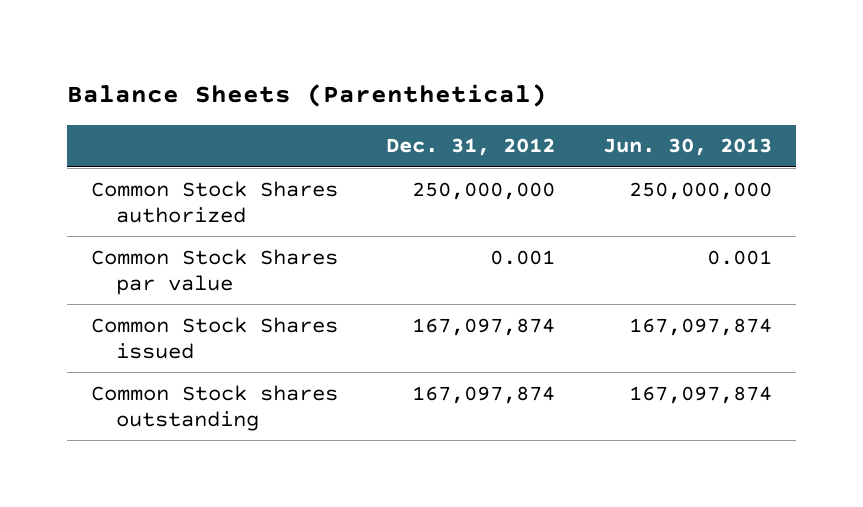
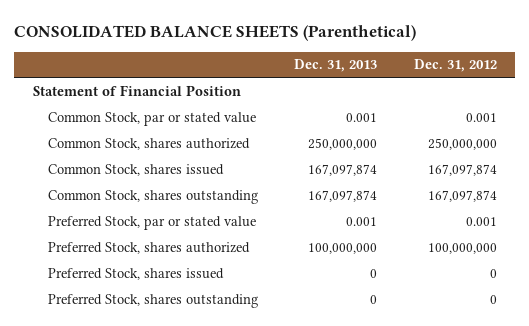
- Balance Sheets (Parenthetical)
+ CONSOLIDATED BALANCE SHEETS (Parenthetical)
- | Dec. 31, 2012 | Jun. 30, 2013
+ | Dec. 31, 2013 | Dec. 31, 2012
- Common Stock Shares authorized | 250,000,000 | 250,000,000
- Common Stock Shares par value | 0.001 | 0.001
- Common Stock Shares issued | 167,097,874 | 167,097,874
- Common Stock shares outstanding | 167,097,874 | 167,097,874
+ Statement of Financial Position
+ Common Stock, par or stated value | 0.001 | 0.001
+ Common Stock, shares authorized | 250,000,000 | 250,000,000
+ Common Stock, shares issued | 167,097,874 | 167,097,874
+ Common Stock, shares outstanding | 167,097,874 | 167,097,874
+ Preferred Stock, par or stated value | 0.001 | 0.001
+ Preferred Stock, shares authorized | 100,000,000 | 100,000,000
+ Preferred Stock, shares issued | 0 | 0
+ Preferred Stock, shares outstanding | 0 | 0

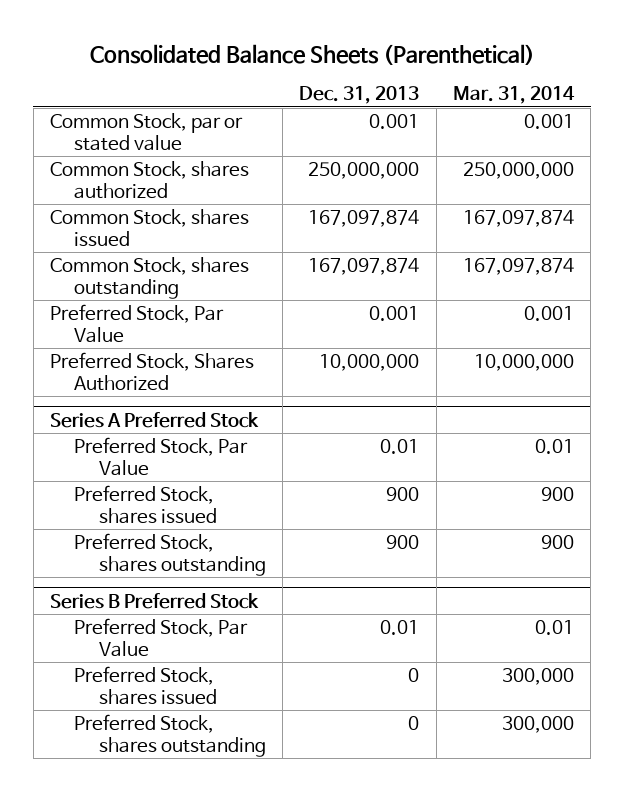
- CONSOLIDATED BALANCE SHEETS (Parenthetical)
+ Consolidated Balance Sheets (Parenthetical)
- | Dec. 31, 2013 | Dec. 31, 2012
+ | Dec. 31, 2013 | Mar. 31, 2014
- Statement of Financial Position
- Preferred Stock, par or stated value | 0.001 | 0.001
- Preferred Stock, shares authorized | 100,000,000 | 100,000,000
+ Preferred Stock, Par Value | 0.001 | 0.001
+ Preferred Stock, Shares Authorized | 10,000,000 | 10,000,000
+ Series A Preferred Stock
+ Preferred Stock, Par Value | 0.01 | 0.01
+ Preferred Stock, shares issued | 900 | 900
+ Preferred Stock, shares outstanding | 900 | 900
+ Series B Preferred Stock
+ Preferred Stock, Par Value | 0.01 | 0.01

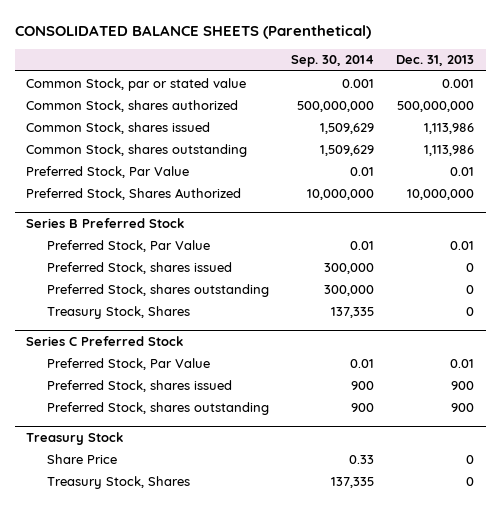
- Consolidated Balance Sheets (Parenthetical)
+ CONSOLIDATED BALANCE SHEETS (Parenthetical)
- | Dec. 31, 2013 | Mar. 31, 2014
+ | Sep. 30, 2014 | Dec. 31, 2013
- Common Stock, shares authorized | 250,000,000 | 250,000,000
- Common Stock, shares issued | 167,097,874 | 167,097,874
- Common Stock, shares outstanding | 167,097,874 | 167,097,874
- Preferred Stock, Par Value | 0.001 | 0.001
- Series A Preferred Stock
+ Common Stock, shares authorized | 500,000,000 | 500,000,000
+ Common Stock, shares issued | 1,509,629 | 1,113,986
+ Common Stock, shares outstanding | 1,509,629 | 1,113,986
- Preferred Stock, shares issued | 900 | 900
- Preferred Stock, shares outstanding | 900 | 900
moved down: Preferred Stock, Shares Authorized | 10,000,000 | 10,000,000
@ Series B Preferred Stock
+ Treasury Stock, Shares | 137,335 | 0
+ Series C Preferred Stock
+ Preferred Stock, Par Value | 0.01 | 0.01
+ Preferred Stock, shares issued | 900 | 900
+ Preferred Stock, shares outstanding | 900 | 900
+ Treasury Stock
+ Share Price | 0.33 | 0
+ Treasury Stock, Shares | 137,335 | 0

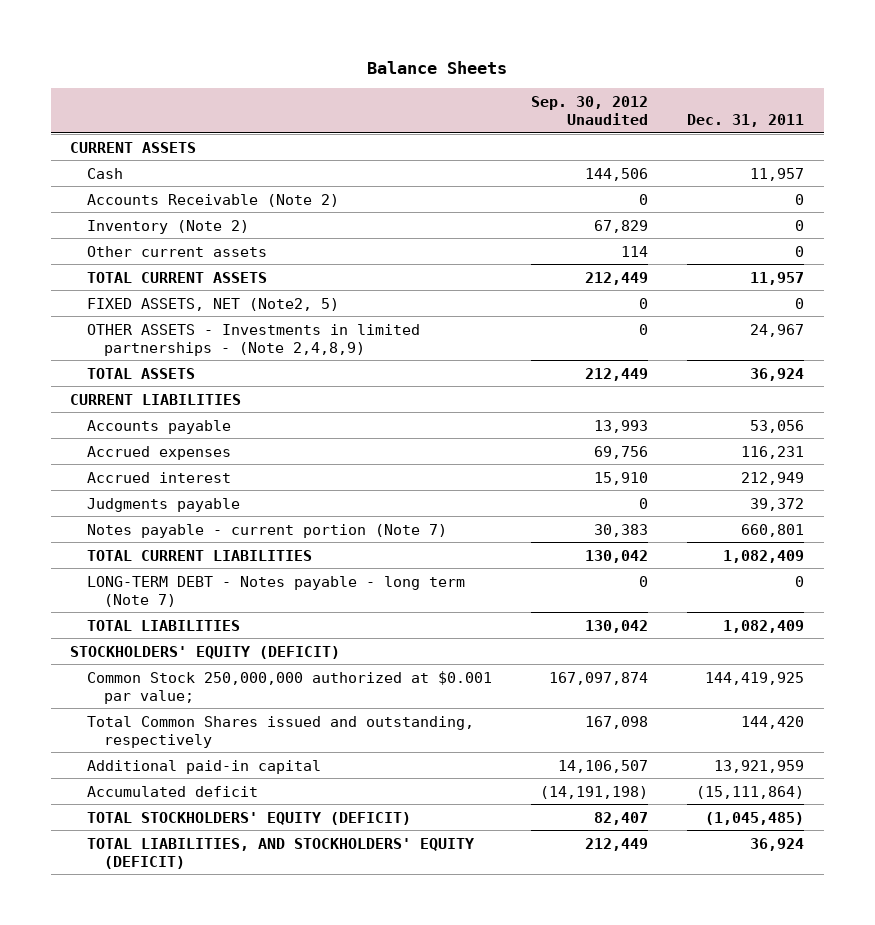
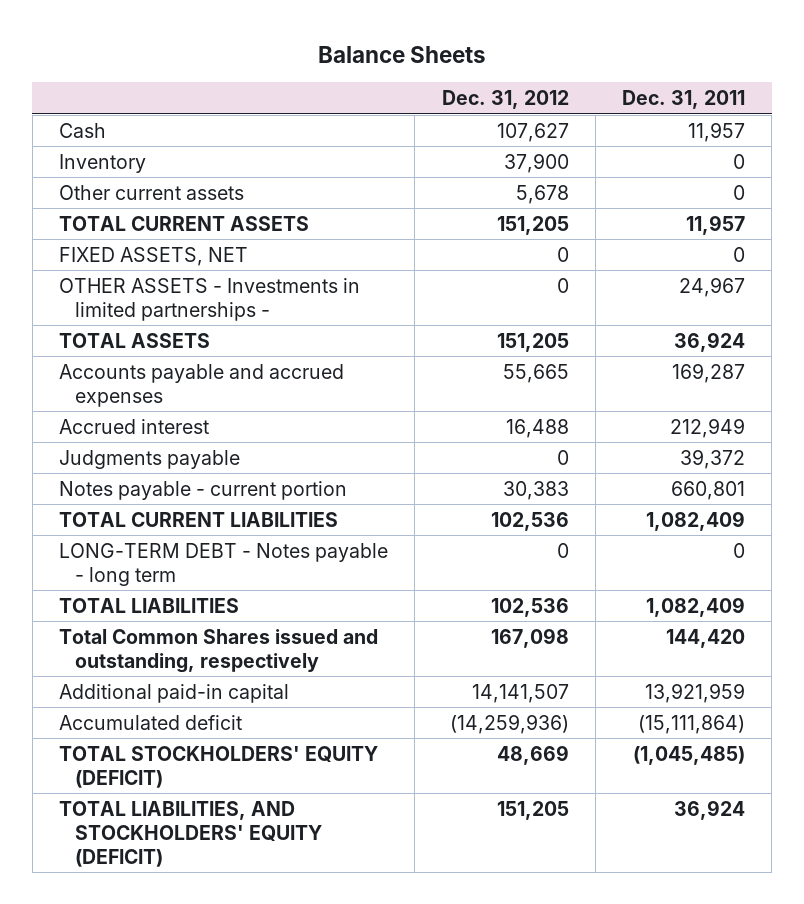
- | Sep. 30, 2012 Unaudited | Dec. 31, 2011
+ | Dec. 31, 2012 | Dec. 31, 2011
- CURRENT ASSETS
- Accounts Receivable (Note 2) | 0 | 0
- Inventory (Note 2) | 67,829 | 0
+ Inventory | 37,900 | 0
- FIXED ASSETS, NET (Note2, 5) | 0 | 0
- OTHER ASSETS - Investments in limited partnerships - (Note 2,4,8,9) | 0 | 24,967
+ FIXED ASSETS, NET | 0 | 0
+ OTHER ASSETS - Investments in limited partnerships - | 0 | 24,967
- CURRENT LIABILITIES
- Accounts payable | 13,993 | 53,056
- Accrued expenses | 69,756 | 116,231
+ Accounts payable and accrued expenses | 55,665 | 169,287
- Notes payable - current portion (Note 7) | 30,383 | 660,801
+ Notes payable - current portion | 30,383 | 660,801
- LONG-TERM DEBT - Notes payable - long term (Note 7) | 0 | 0
+ LONG-TERM DEBT - Notes payable - long term | 0 | 0
- STOCKHOLDERS' EQUITY (DEFICIT)
- Common Stock 250,000,000 authorized at $0.001 par value; | 167,097,874 | 144,419,925

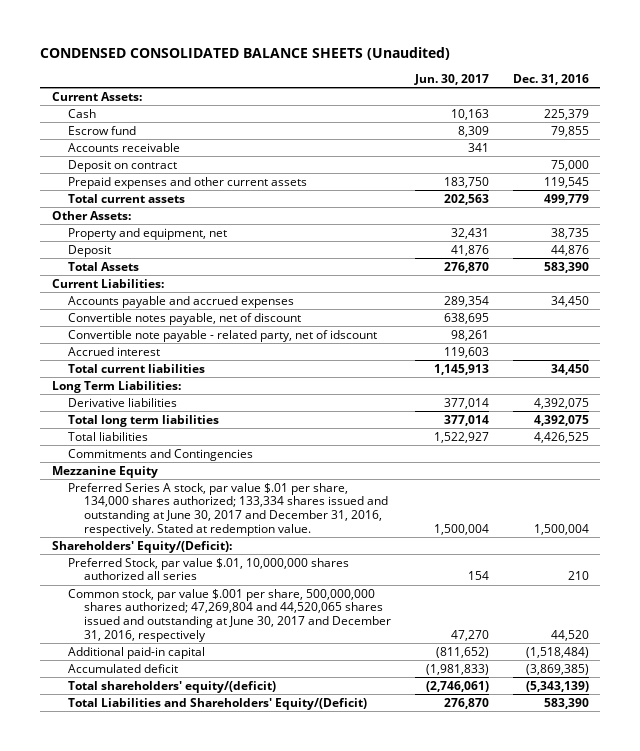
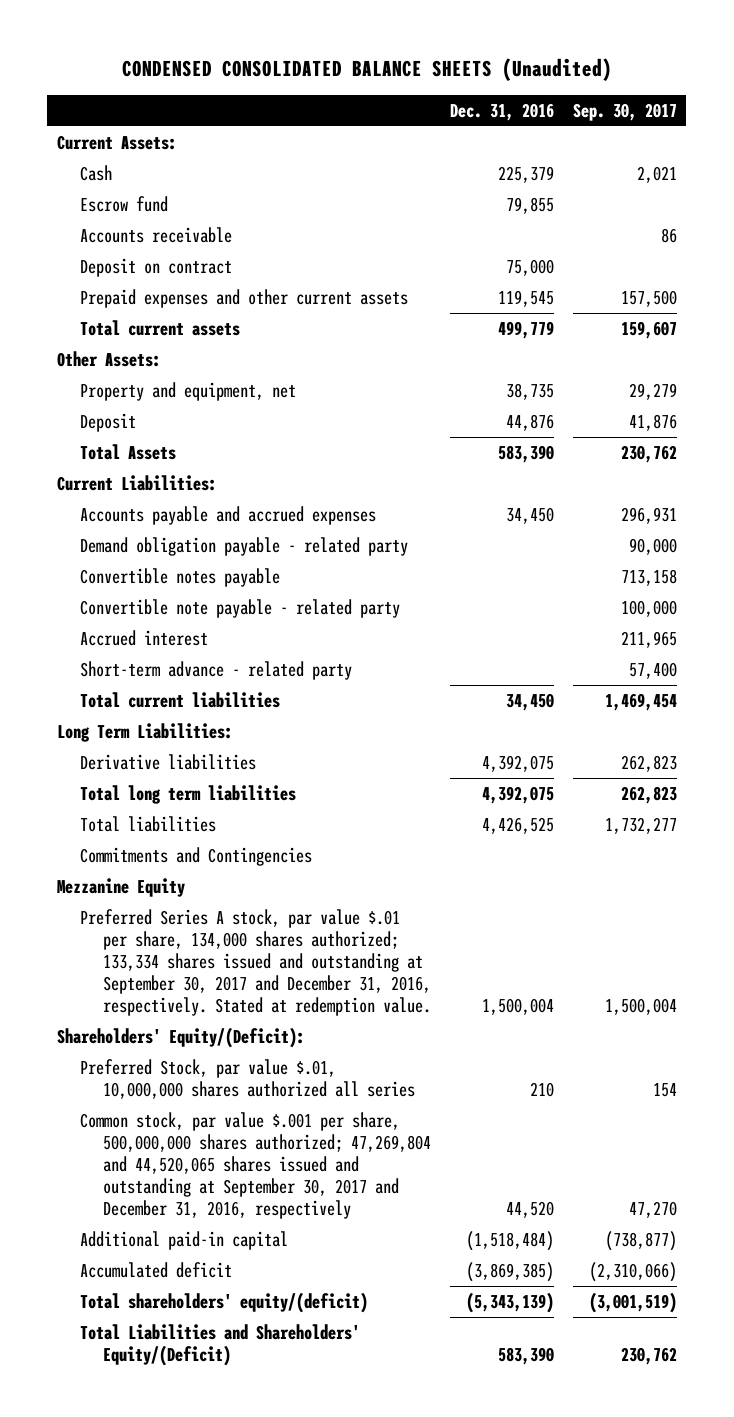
- | Jun. 30, 2017 | Dec. 31, 2016
+ | Dec. 31, 2016 | Sep. 30, 2017
- Convertible notes payable, net of discount | 638,695 |
- Convertible note payable - related party, net of idscount | 98,261 |
+ Demand obligation payable - related party | | 90,000
+ Convertible notes payable | | 713,158
+ Convertible note payable - related party | | 100,000
+ Short-term advance - related party | | 57,400
- Preferred Series A stock, par value $.01 per share, 134,000 shares authorized; 133,334 shares issued and outstanding at June 30, 2017 and December 31, 2016, respectively. Stated at redemption value. | 1,500,004 | 1,500,004
+ Preferred Series A stock, par value $.01 per share, 134,000 shares authorized; 133,334 shares issued and outstanding at September 30, 2017 and December 31, 2016, respectively. Stated at redemption value. | 1,500,004 | 1,500,004
- Common stock, par value $.001 per share, 500,000,000 shares authorized; 47,269,804 and 44,520,065 shares issued and outstanding at June 30, 2017 and December 31, 2016, respectively | 47,270 | 44,520
+ Common stock, par value $.001 per share, 500,000,000 shares authorized; 47,269,804 and 44,520,065 shares issued and outstanding at September 30, 2017 and December 31, 2016, respectively | 44,520 | 47,270

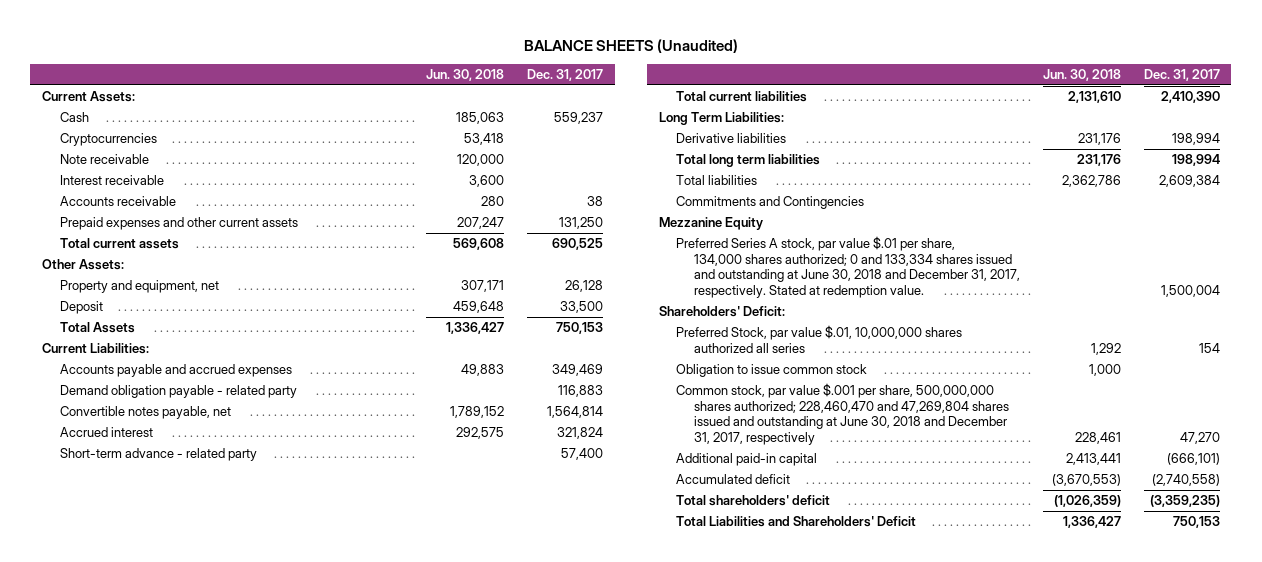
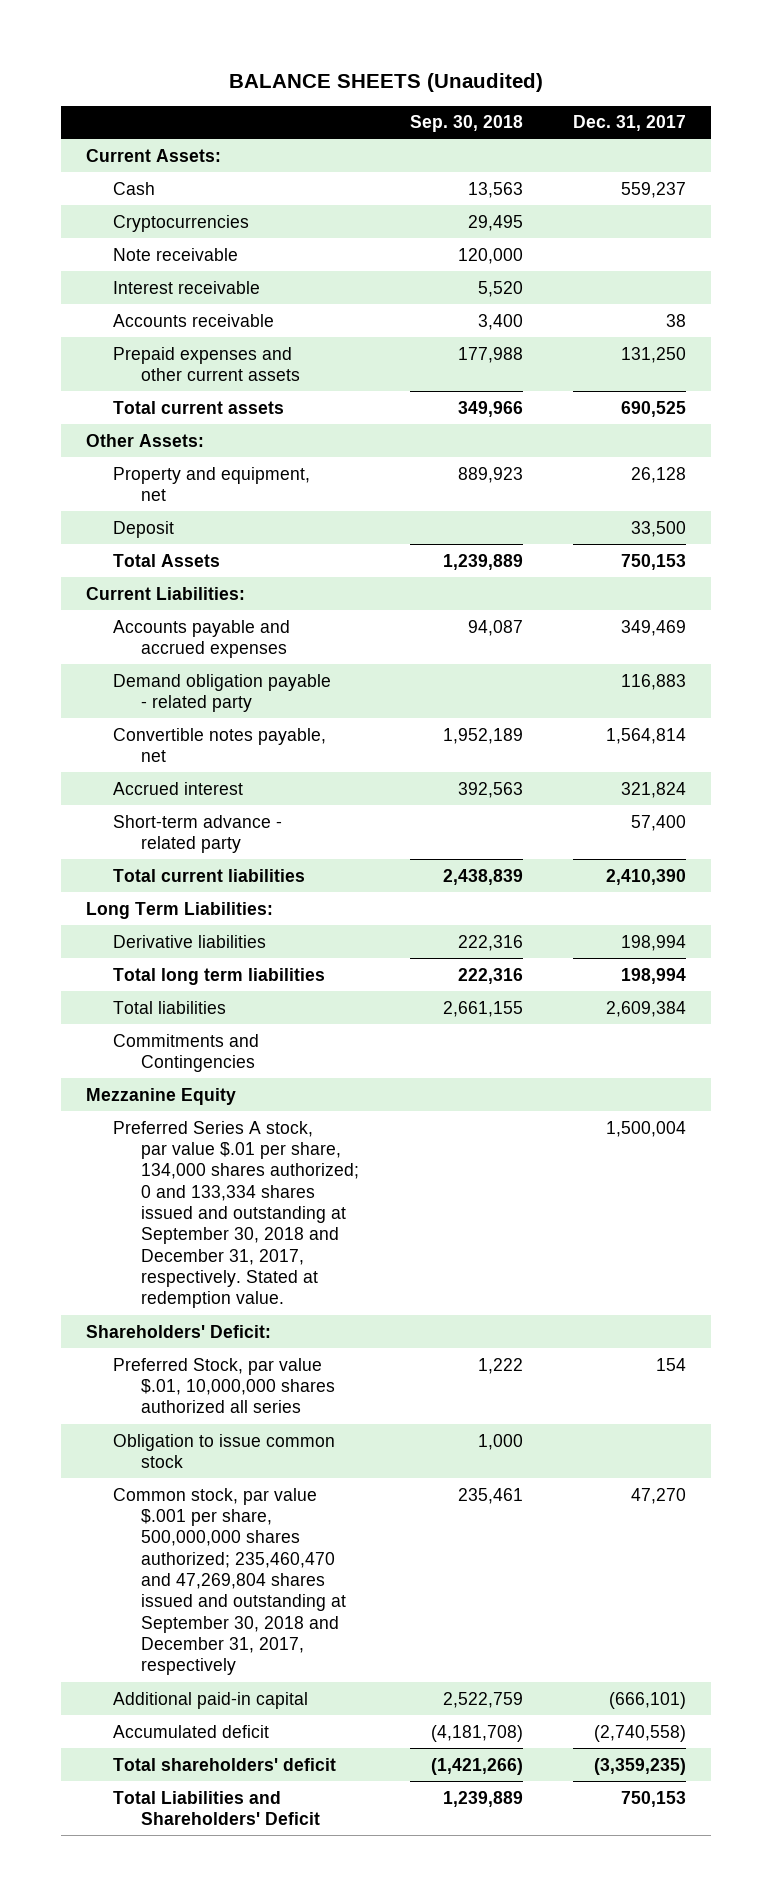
- | Jun. 30, 2018 | Dec. 31, 2017
+ | Sep. 30, 2018 | Dec. 31, 2017
- Preferred Series A stock, par value $.01 per share, 134,000 shares authorized; 0 and 133,334 shares issued and outstanding at June 30, 2018 and December 31, 2017, respectively. Stated at redemption value. | | 1,500,004
+ Preferred Series A stock, par value $.01 per share, 134,000 shares authorized; 0 and 133,334 shares issued and outstanding at September 30, 2018 and December 31, 2017, respectively. Stated at redemption value. | | 1,500,004
- Common stock, par value $.001 per share, 500,000,000 shares authorized; 228,460,470 and 47,269,804 shares issued and outstanding at June 30, 2018 and December 31, 2017, respectively | 228,461 | 47,270
+ Common stock, par value $.001 per share, 500,000,000 shares authorized; 235,460,470 and 47,269,804 shares issued and outstanding at September 30, 2018 and December 31, 2017, respectively | 235,461 | 47,270

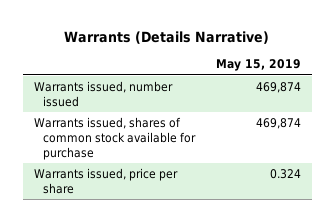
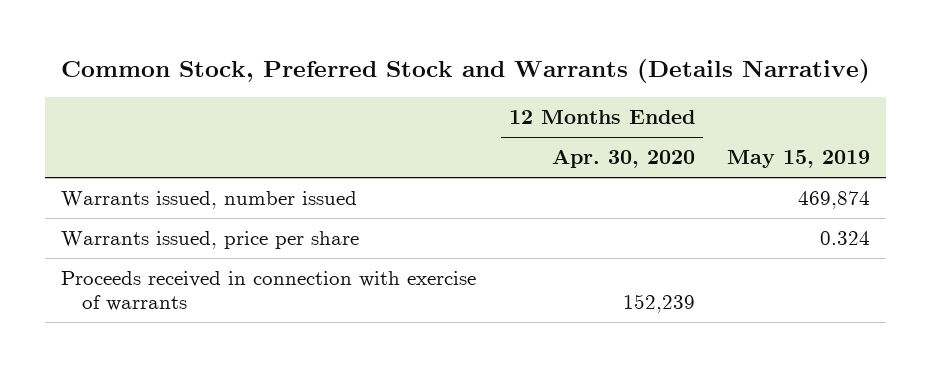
- Warrants (Details Narrative)
+ Common Stock, Preferred Stock and Warrants (Details Narrative)
- | May 15, 2019
+ | 12 Months Ended Apr. 30, 2020 | May 15, 2019
- Warrants issued, shares of common stock available for purchase | 469,874
+ Proceeds received in connection with exercise of warrants | 152,239 |

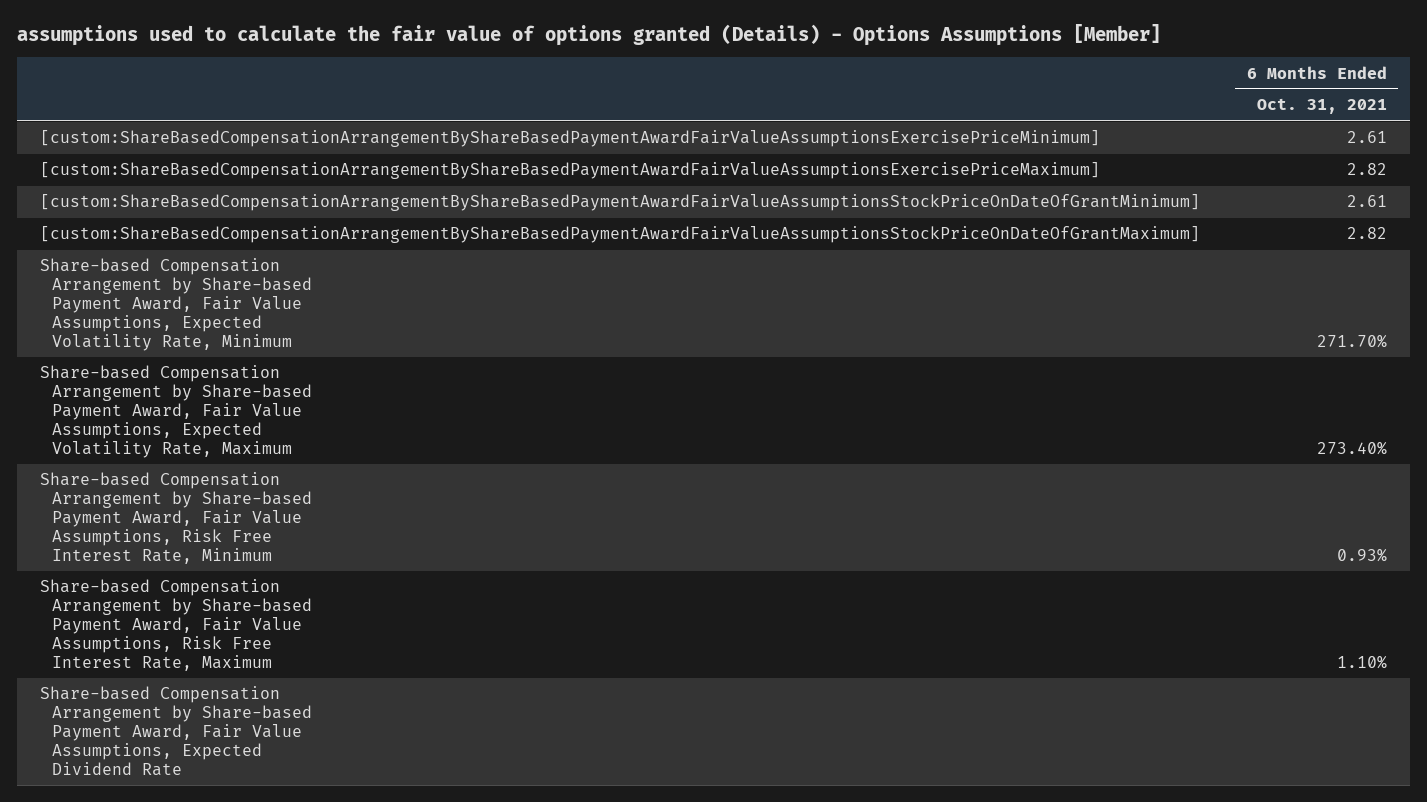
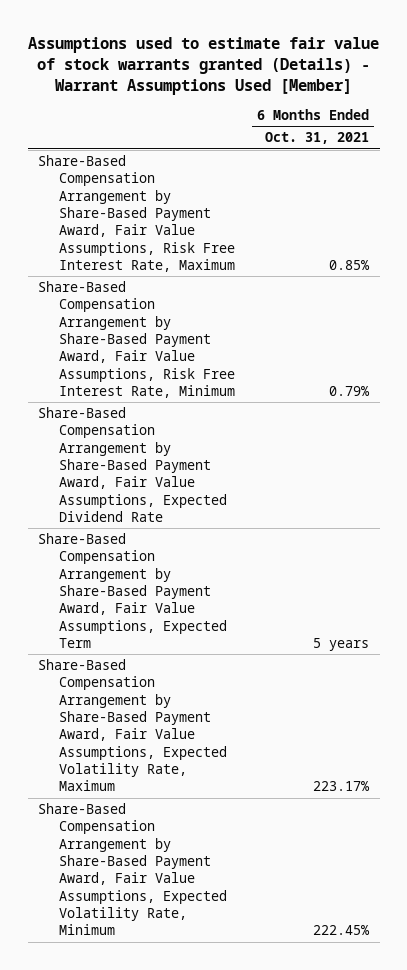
- assumptions used to calculate the fair value of options granted (Details) - Options Assumptions [Member]
+ Assumptions used to estimate fair value of stock warrants granted (Details) - Warrant Assumptions Used [Member]
- [custom:ShareBasedCompensationArrangementByShareBasedPaymentAwardFairValueAssumptionsExercisePriceMinimum] | 2.61
- [custom:ShareBasedCompensationArrangementByShareBasedPaymentAwardFairValueAssumptionsExercisePriceMaximum] | 2.82
- [custom:ShareBasedCompensationArrangementByShareBasedPaymentAwardFairValueAssumptionsStockPriceOnDateOfGrantMinimum] | 2.61
- [custom:ShareBasedCompensationArrangementByShareBasedPaymentAwardFairValueAssumptionsStockPriceOnDateOfGrantMaximum] | 2.82
- Share-based Compensation Arrangement by Share-based Payment Award, Fair Value Assumptions, Expected Volatility Rate, Minimum | 271.70%
- Share-based Compensation Arrangement by Share-based Payment Award, Fair Value Assumptions, Expected Volatility Rate, Maximum | 273.40%
- Share-based Compensation Arrangement by Share-based Payment Award, Fair Value Assumptions, Risk Free Interest Rate, Minimum | 0.93%
- Share-based Compensation Arrangement by Share-based Payment Award, Fair Value Assumptions, Risk Free Interest Rate, Maximum | 1.10%
- Share-based Compensation Arrangement by Share-based Payment Award, Fair Value Assumptions, Expected Dividend Rate
+ Share-Based Compensation Arrangement by Share-Based Payment Award, Fair Value Assumptions, Risk Free Interest Rate, Maximum | 0.85%
+ Share-Based Compensation Arrangement by Share-Based Payment Award, Fair Value Assumptions, Risk Free Interest Rate, Minimum | 0.79%
+ Share-Based Compensation Arrangement by Share-Based Payment Award, Fair Value Assumptions, Expected Dividend Rate
+ Share-Based Compensation Arrangement by Share-Based Payment Award, Fair Value Assumptions, Expected Term | 5 years
+ Share-Based Compensation Arrangement by Share-Based Payment Award, Fair Value Assumptions, Expected Volatility Rate, Maximum | 223.17%
+ Share-Based Compensation Arrangement by Share-Based Payment Award, Fair Value Assumptions, Expected Volatility Rate, Minimum | 222.45%

